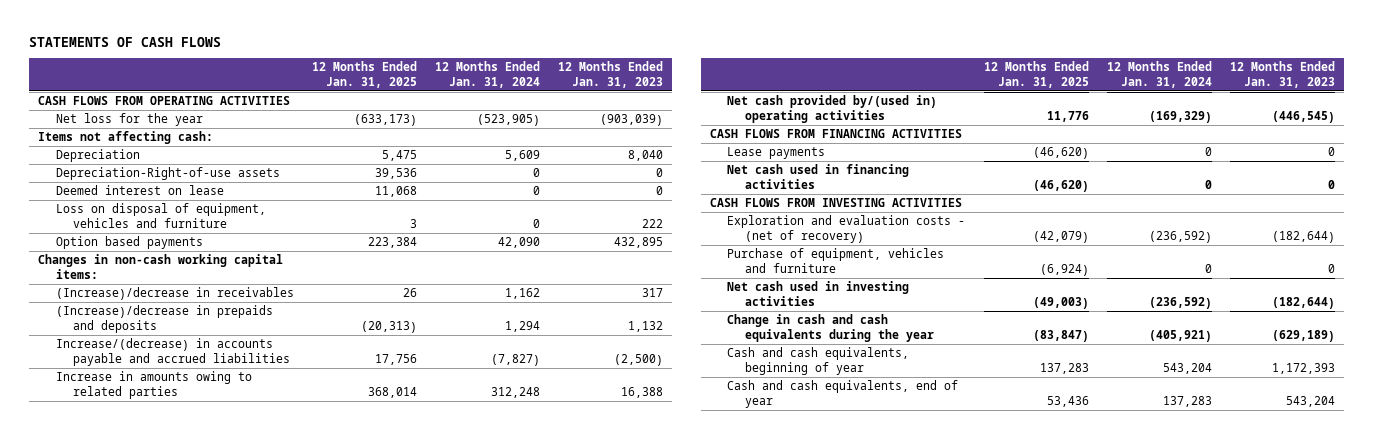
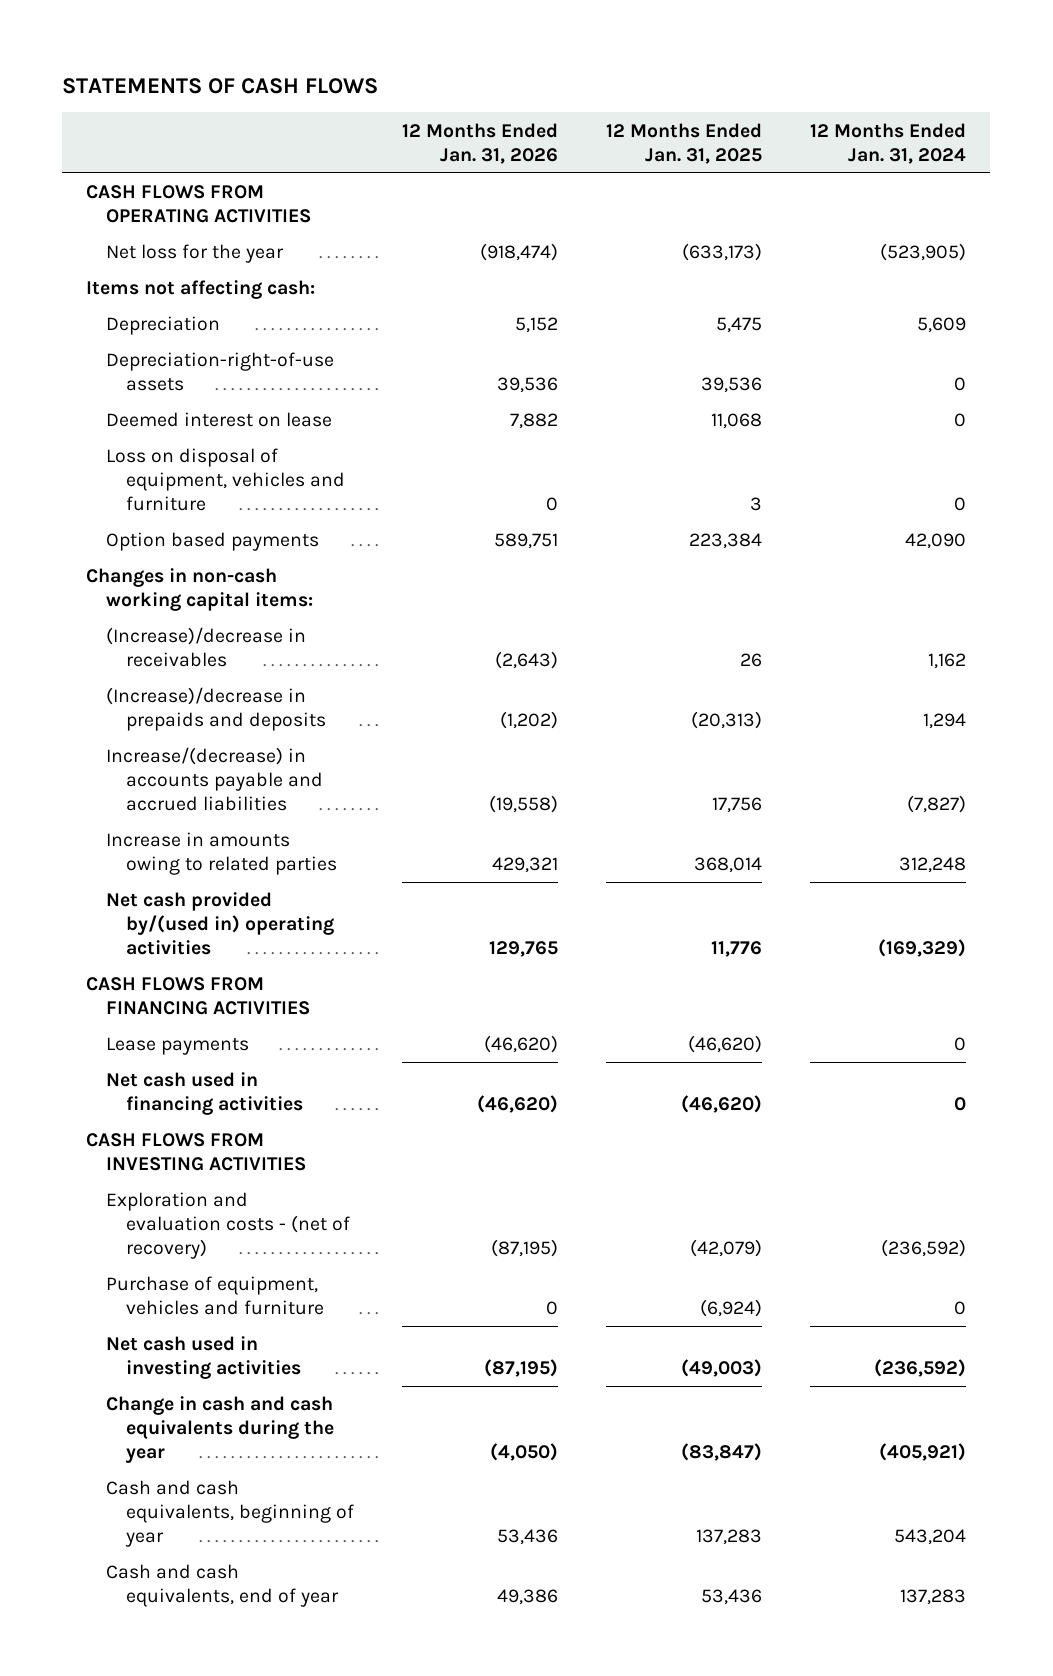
- | 12 Months Ended Jan. 31, 2025 | 12 Months Ended Jan. 31, 2024 | 12 Months Ended Jan. 31, 2023
+ | 12 Months Ended Jan. 31, 2026 | 12 Months Ended Jan. 31, 2025 | 12 Months Ended Jan. 31, 2024
- Depreciation-Right-of-use assets | 39,536 | 0 | 0
+ Depreciation-right-of-use assets | 39,536 | 39,536 | 0

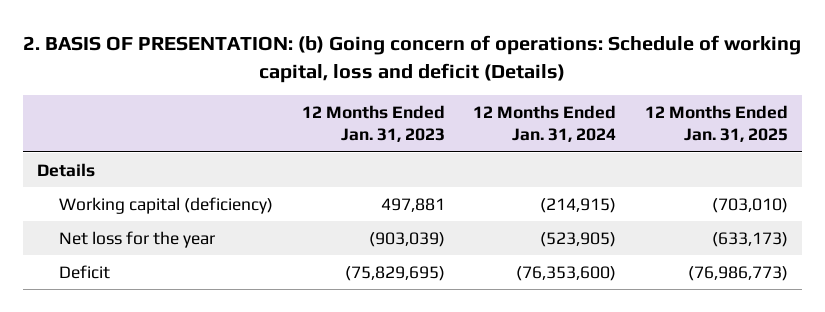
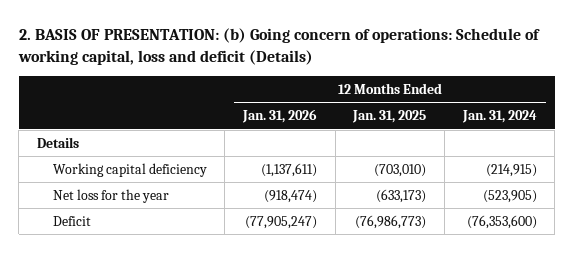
- | 12 Months Ended Jan. 31, 2023 | 12 Months Ended Jan. 31, 2024 | 12 Months Ended Jan. 31, 2025
+ | 12 Months Ended Jan. 31, 2026 | 12 Months Ended Jan. 31, 2025 | 12 Months Ended Jan. 31, 2024
- Working capital (deficiency) | 497,881 | (214,915) | (703,010)
+ Working capital deficiency | (1,137,611) | (703,010) | (214,915)

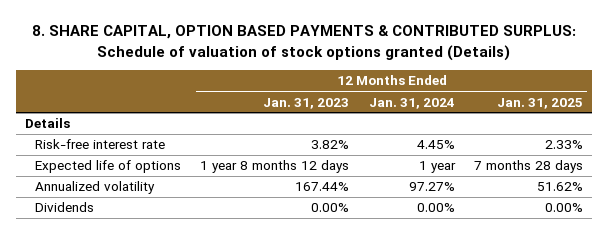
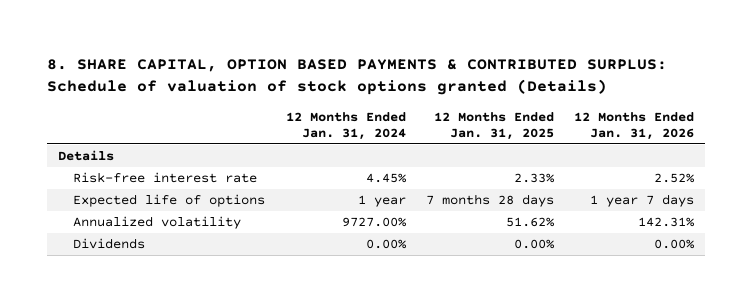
- | 12 Months Ended Jan. 31, 2023 | 12 Months Ended Jan. 31, 2024 | 12 Months Ended Jan. 31, 2025
+ | 12 Months Ended Jan. 31, 2024 | 12 Months Ended Jan. 31, 2025 | 12 Months Ended Jan. 31, 2026
- Annualized volatility | 167.44% | 97.27% | 51.62%
+ Annualized volatility | 9727.00% | 51.62% | 142.31%

